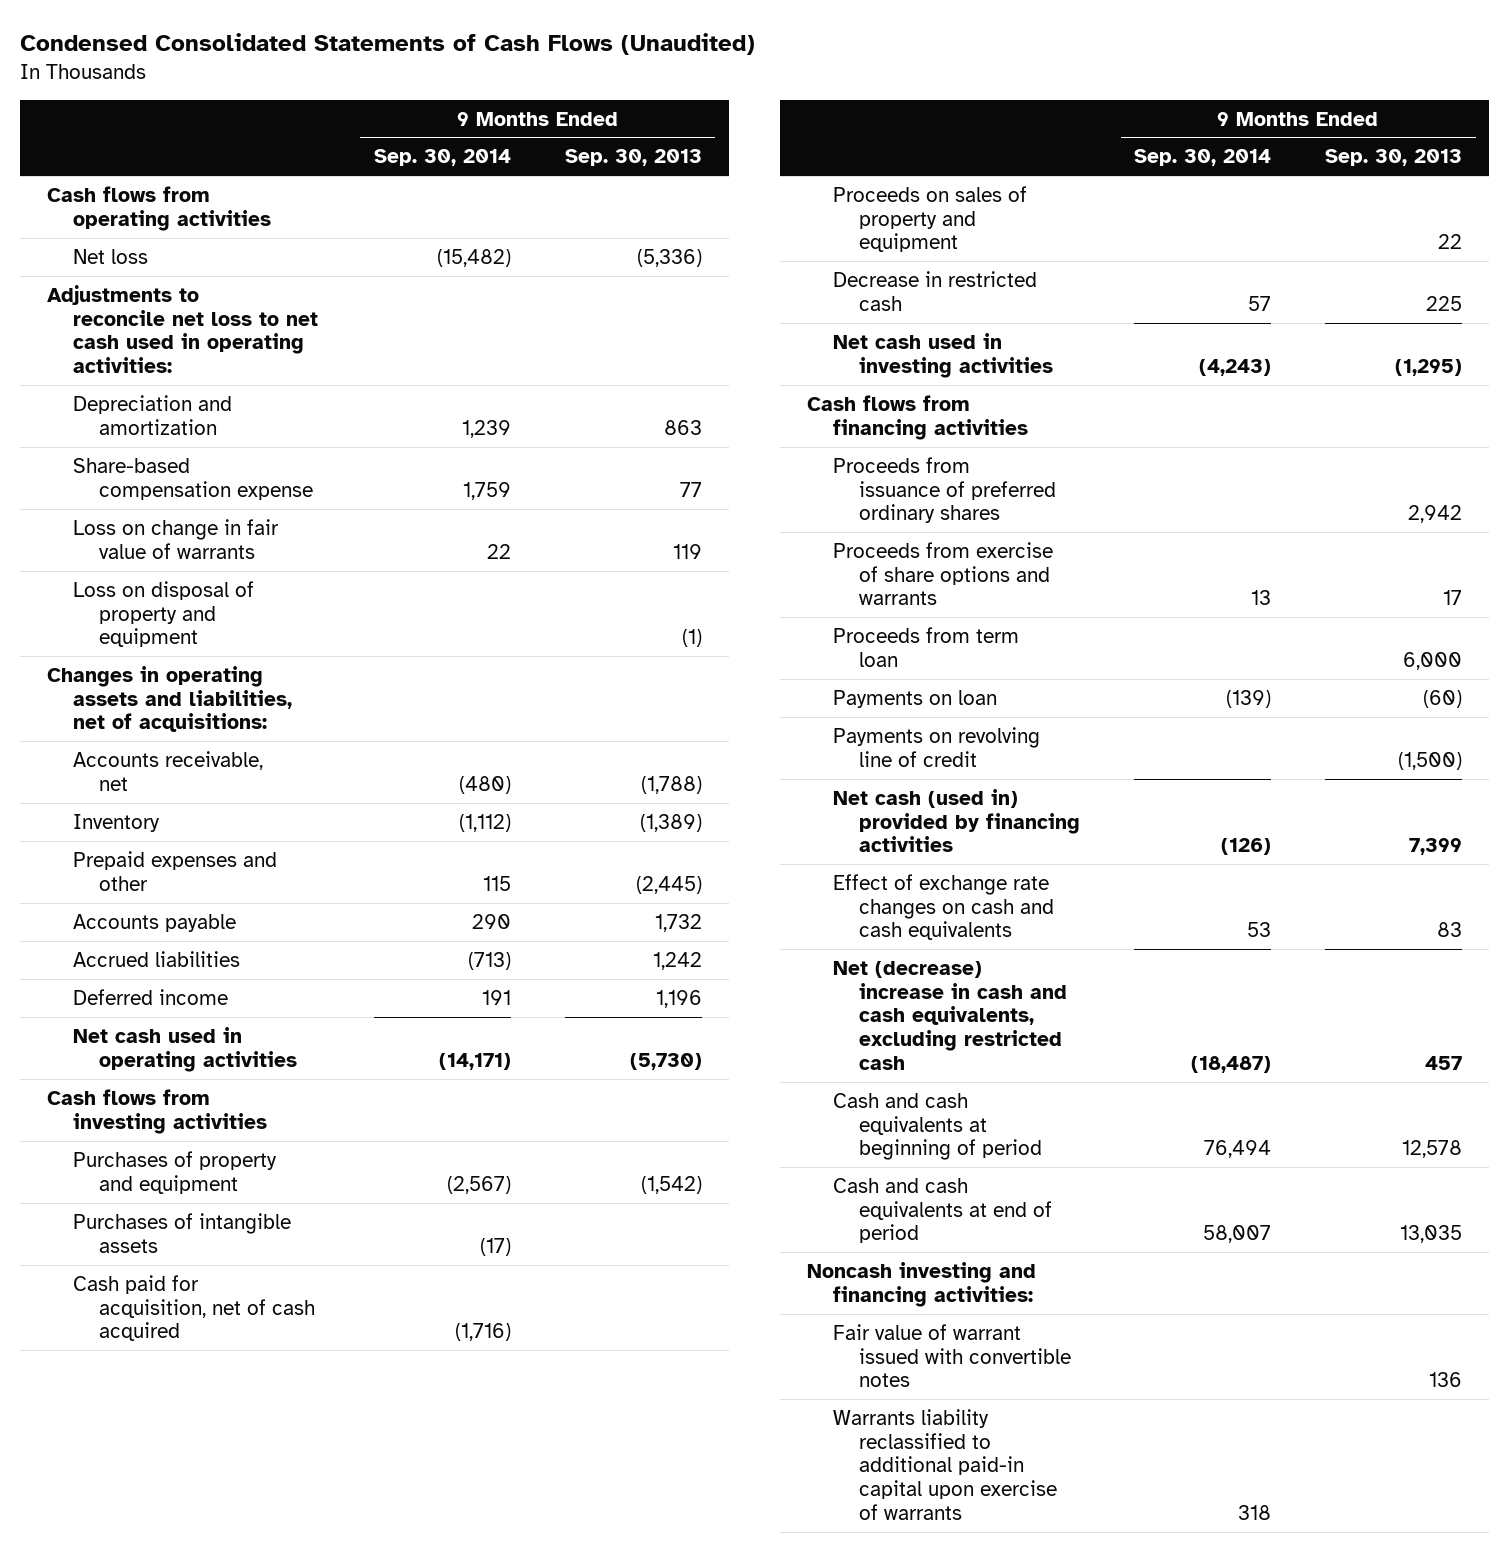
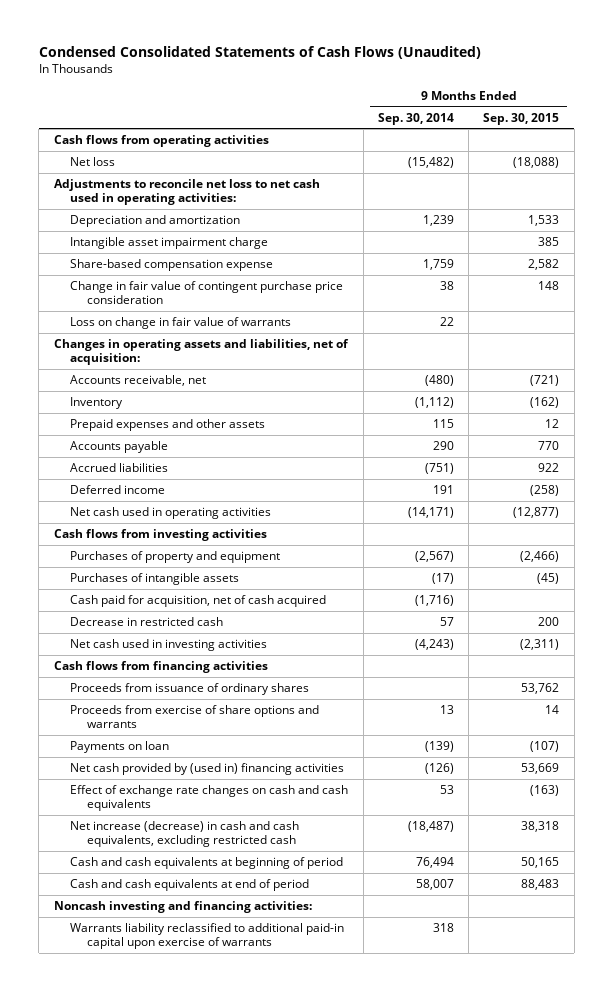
- | 9 Months Ended Sep. 30, 2014 | 9 Months Ended Sep. 30, 2013
+ | 9 Months Ended Sep. 30, 2014 | 9 Months Ended Sep. 30, 2015
+ Intangible asset impairment charge | | 385
+ Change in fair value of contingent purchase price consideration | 38 | 148
- Loss on disposal of property and equipment | | (1)
- Changes in operating assets and liabilities, net of acquisitions:
+ Changes in operating assets and liabilities, net of acquisition:
- Prepaid expenses and other | 115 | (2,445)
+ Prepaid expenses and other assets | 115 | 12
- Accrued liabilities | (713) | 1,242
+ Accrued liabilities | (751) | 922
- Proceeds on sales of property and equipment | | 22
- Proceeds from issuance of preferred ordinary shares | | 2,942
+ Proceeds from issuance of ordinary shares | | 53,762
- Proceeds from term loan | | 6,000
- Payments on revolving line of credit | | (1,500)
- Net cash (used in) provided by financing activities | (126) | 7,399
+ Net cash provided by (used in) financing activities | (126) | 53,669
- Net (decrease) increase in cash and cash equivalents, excluding restricted cash | (18,487) | 457
+ Net increase (decrease) in cash and cash equivalents, excluding restricted cash | (18,487) | 38,318
- Fair value of warrant issued with convertible notes | | 136

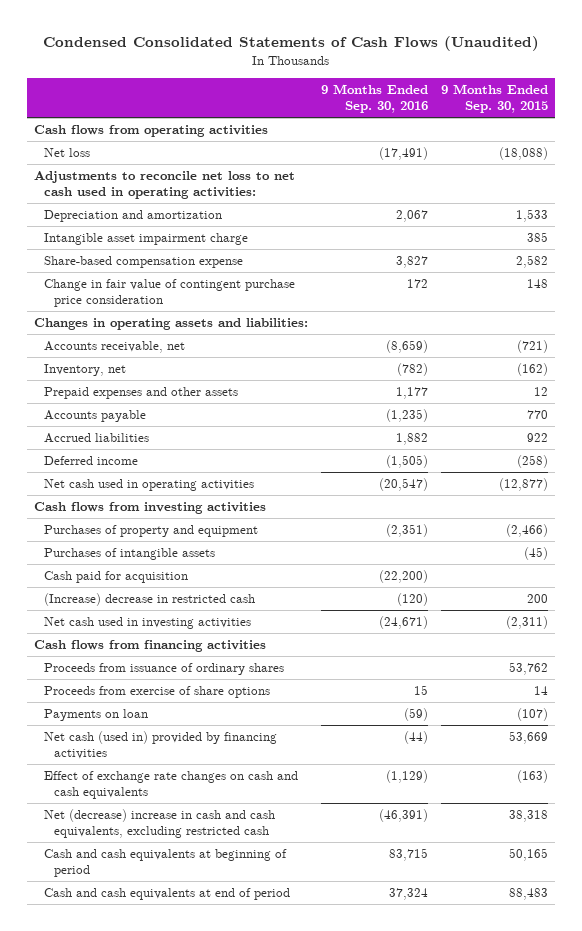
- | 9 Months Ended Sep. 30, 2014 | 9 Months Ended Sep. 30, 2015
+ | 9 Months Ended Sep. 30, 2016 | 9 Months Ended Sep. 30, 2015
- Loss on change in fair value of warrants | 22 |
- Changes in operating assets and liabilities, net of acquisition:
+ Changes in operating assets and liabilities:
- Inventory | (1,112) | (162)
+ Inventory, net | (782) | (162)
- Cash paid for acquisition, net of cash acquired | (1,716) |
- Decrease in restricted cash | 57 | 200
+ Cash paid for acquisition | (22,200) |
+ (Increase) decrease in restricted cash | (120) | 200
- Proceeds from exercise of share options and warrants | 13 | 14
+ Proceeds from exercise of share options | 15 | 14
- Net cash provided by (used in) financing activities | (126) | 53,669
+ Net cash (used in) provided by financing activities | (44) | 53,669
- Net increase (decrease) in cash and cash equivalents, excluding restricted cash | (18,487) | 38,318
+ Net (decrease) increase in cash and cash equivalents, excluding restricted cash | (46,391) | 38,318
- Noncash investing and financing activities:
- Warrants liability reclassified to additional paid-in capital upon exercise of warrants | 318 |

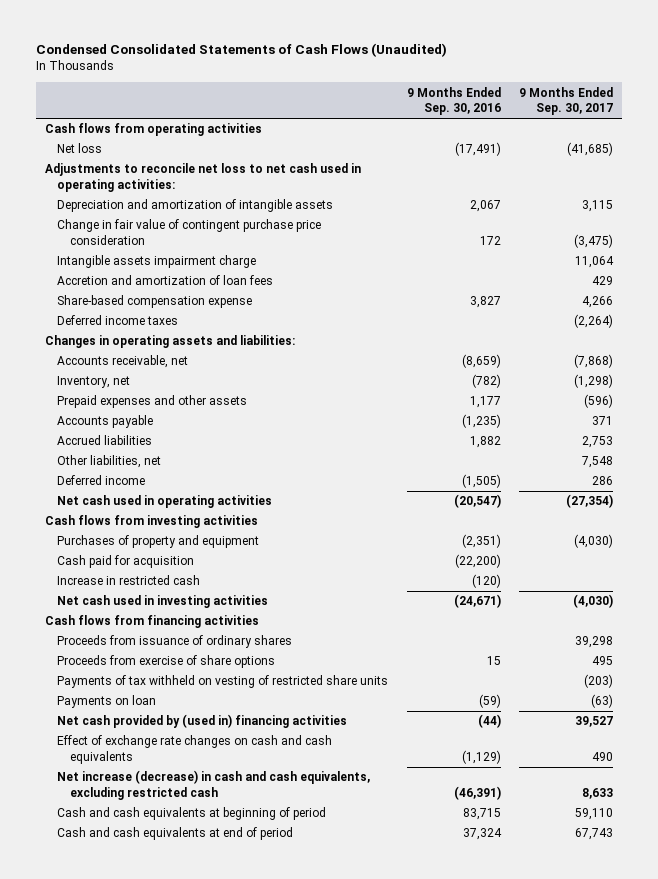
- | 9 Months Ended Sep. 30, 2016 | 9 Months Ended Sep. 30, 2015
+ | 9 Months Ended Sep. 30, 2016 | 9 Months Ended Sep. 30, 2017
- Depreciation and amortization | 2,067 | 1,533
- Intangible asset impairment charge | | 385
+ Depreciation and amortization of intangible assets | 2,067 | 3,115
+ Intangible assets impairment charge | | 11,064
+ Accretion and amortization of loan fees | | 429
moved down: Share-based compensation expense | 3,827 | 4,266
+ Deferred income taxes | | (2,264)
+ Other liabilities, net | | 7,548
- Purchases of intangible assets | | (45)
- (Increase) decrease in restricted cash | (120) | 200
+ Increase in restricted cash | (120) |
+ Payments of tax withheld on vesting of restricted share units | | (203)
- Net cash (used in) provided by financing activities | (44) | 53,669
+ Net cash provided by (used in) financing activities | (44) | 39,527
- Net (decrease) increase in cash and cash equivalents, excluding restricted cash | (46,391) | 38,318
+ Net increase (decrease) in cash and cash equivalents, excluding restricted cash | (46,391) | 8,633

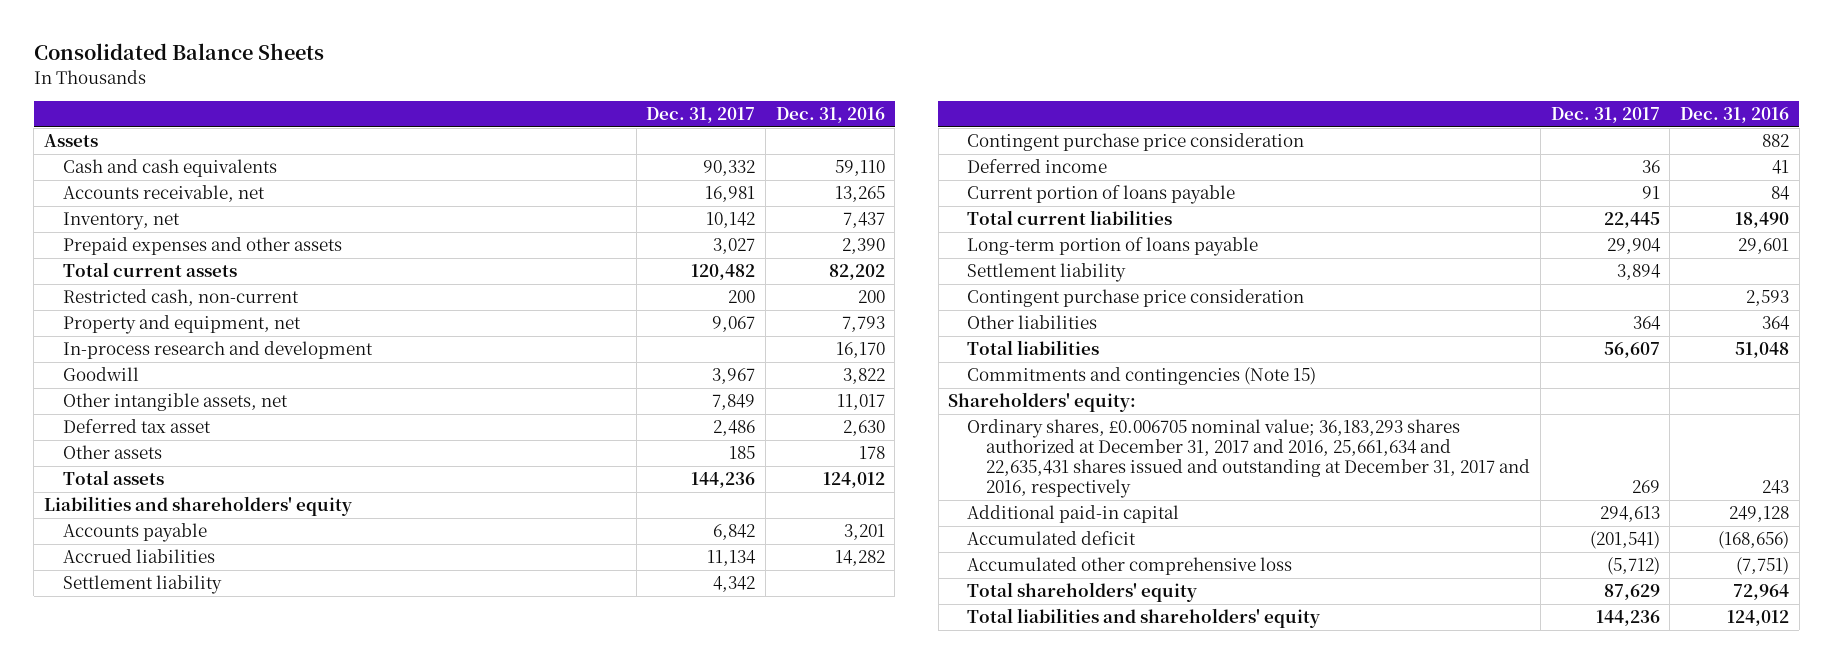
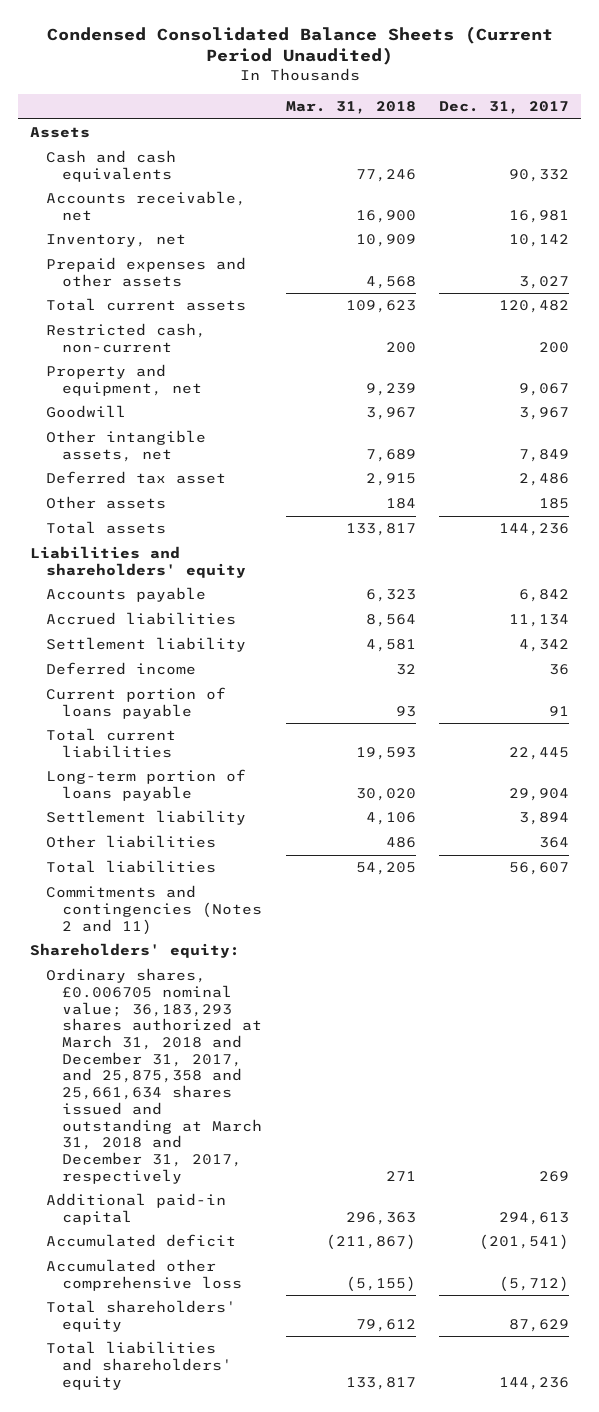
- Consolidated Balance Sheets
+ Condensed Consolidated Balance Sheets (Current Period Unaudited)
- | Dec. 31, 2017 | Dec. 31, 2016
+ | Mar. 31, 2018 | Dec. 31, 2017
- In-process research and development | | 16,170
- Contingent purchase price consideration | | 882
- Contingent purchase price consideration | | 2,593
- Commitments and contingencies (Note 15)
+ Commitments and contingencies (Notes 2 and 11)
- Ordinary shares, £0.006705 nominal value; 36,183,293 shares authorized at December 31, 2017 and 2016, 25,661,634 and 22,635,431 shares issued and outstanding at December 31, 2017 and 2016, respectively | 269 | 243
+ Ordinary shares, £0.006705 nominal value; 36,183,293 shares authorized at March 31, 2018 and December 31, 2017, and 25,875,358 and 25,661,634 shares issued and outstanding at March 31, 2018 and December 31, 2017, respectively | 271 | 269

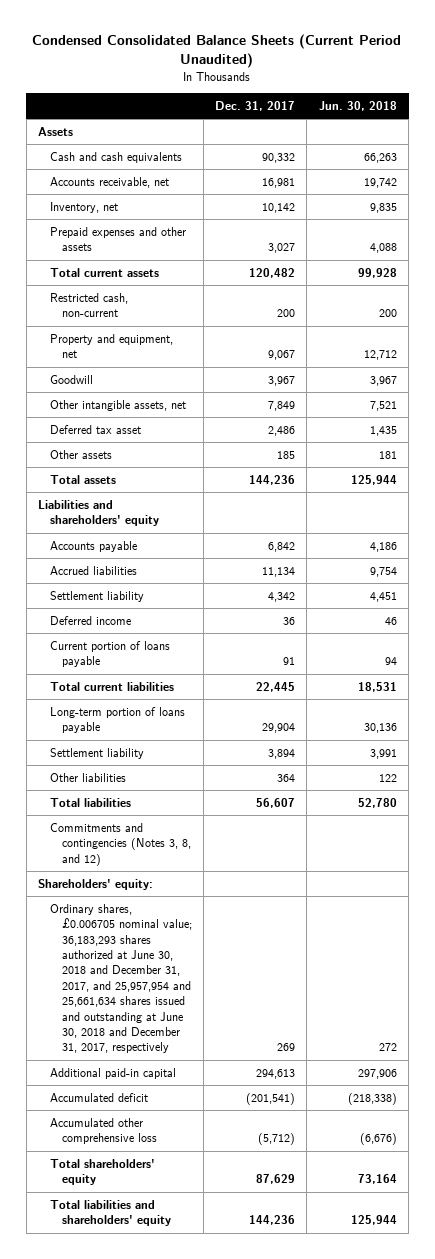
- | Mar. 31, 2018 | Dec. 31, 2017
+ | Dec. 31, 2017 | Jun. 30, 2018
- Commitments and contingencies (Notes 2 and 11)
+ Commitments and contingencies (Notes 3, 8, and 12)
- Ordinary shares, £0.006705 nominal value; 36,183,293 shares authorized at March 31, 2018 and December 31, 2017, and 25,875,358 and 25,661,634 shares issued and outstanding at March 31, 2018 and December 31, 2017, respectively | 271 | 269
+ Ordinary shares, £0.006705 nominal value; 36,183,293 shares authorized at June 30, 2018 and December 31, 2017, and 25,957,954 and 25,661,634 shares issued and outstanding at June 30, 2018 and December 31, 2017, respectively | 269 | 272

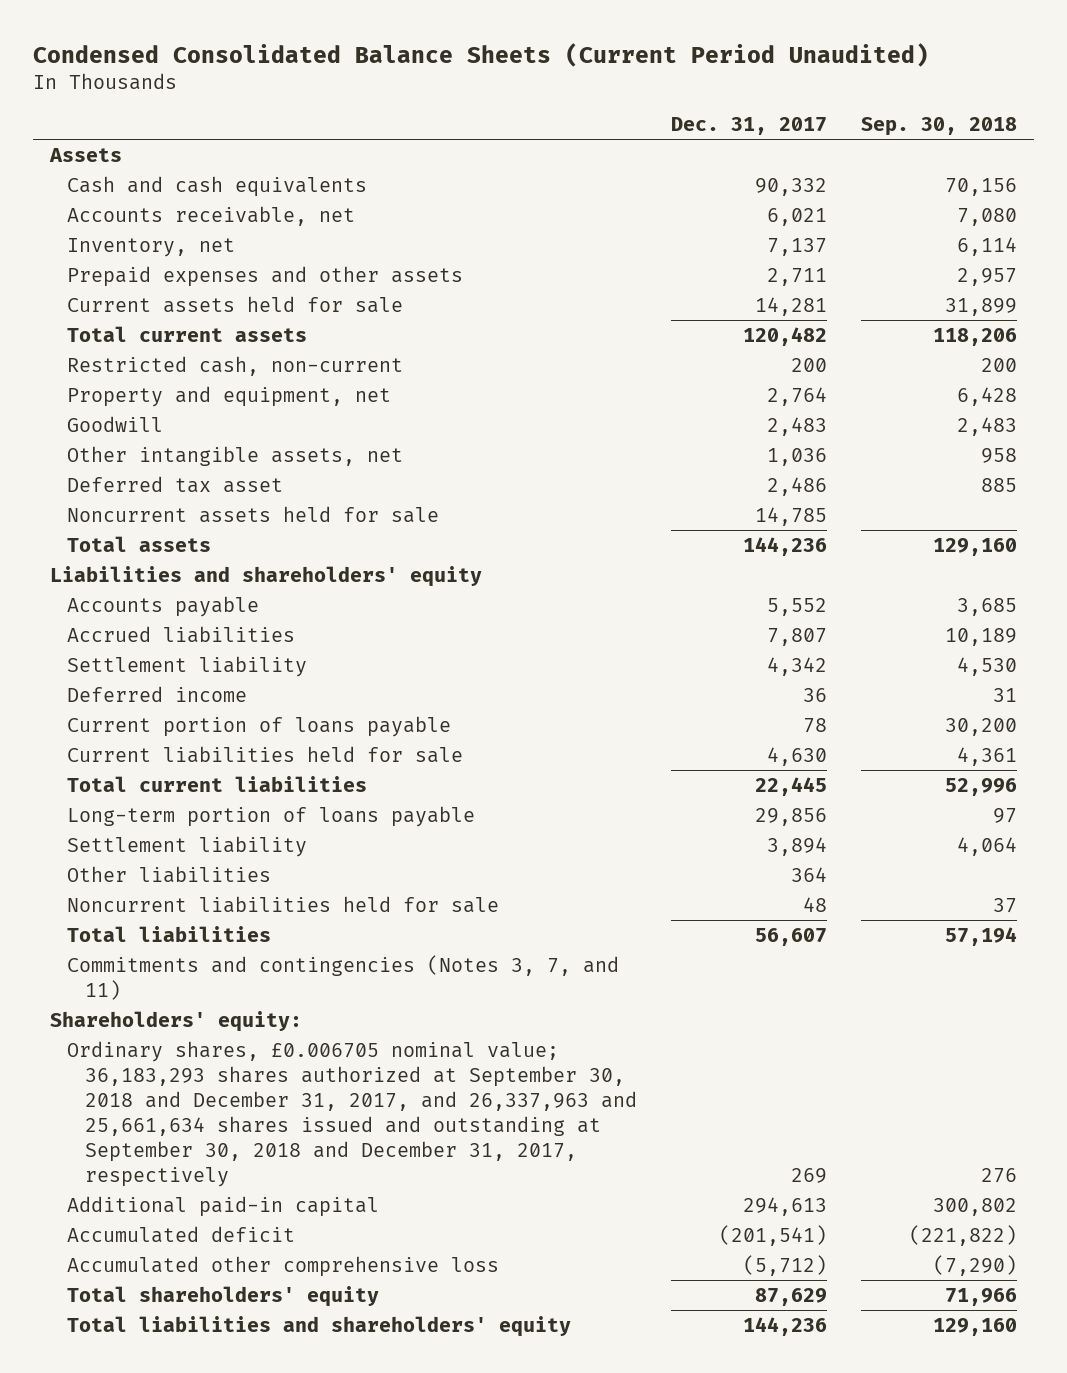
- | Dec. 31, 2017 | Jun. 30, 2018
+ | Dec. 31, 2017 | Sep. 30, 2018
- Accounts receivable, net | 16,981 | 19,742
- Inventory, net | 10,142 | 9,835
- Prepaid expenses and other assets | 3,027 | 4,088
+ Accounts receivable, net | 6,021 | 7,080
+ Inventory, net | 7,137 | 6,114
+ Prepaid expenses and other assets | 2,711 | 2,957
+ Current assets held for sale | 14,281 | 31,899
- Property and equipment, net | 9,067 | 12,712
- Goodwill | 3,967 | 3,967
- Other intangible assets, net | 7,849 | 7,521
+ Property and equipment, net | 2,764 | 6,428
+ Goodwill | 2,483 | 2,483
+ Other intangible assets, net | 1,036 | 958
- Other assets | 185 | 181
+ Noncurrent assets held for sale | 14,785 |
- Accounts payable | 6,842 | 4,186
- Accrued liabilities | 11,134 | 9,754
+ Accounts payable | 5,552 | 3,685
+ Accrued liabilities | 7,807 | 10,189
- Current portion of loans payable | 91 | 94
+ Current portion of loans payable | 78 | 30,200
+ Current liabilities held for sale | 4,630 | 4,361
- Long-term portion of loans payable | 29,904 | 30,136
+ Long-term portion of loans payable | 29,856 | 97
+ Noncurrent liabilities held for sale | 48 | 37
- Commitments and contingencies (Notes 3, 8, and 12)
+ Commitments and contingencies (Notes 3, 7, and 11)
- Ordinary shares, £0.006705 nominal value; 36,183,293 shares authorized at June 30, 2018 and December 31, 2017, and 25,957,954 and 25,661,634 shares issued and outstanding at June 30, 2018 and December 31, 2017, respectively | 269 | 272
+ Ordinary shares, £0.006705 nominal value; 36,183,293 shares authorized at September 30, 2018 and December 31, 2017, and 26,337,963 and 25,661,634 shares issued and outstanding at September 30, 2018 and December 31, 2017, respectively | 269 | 276

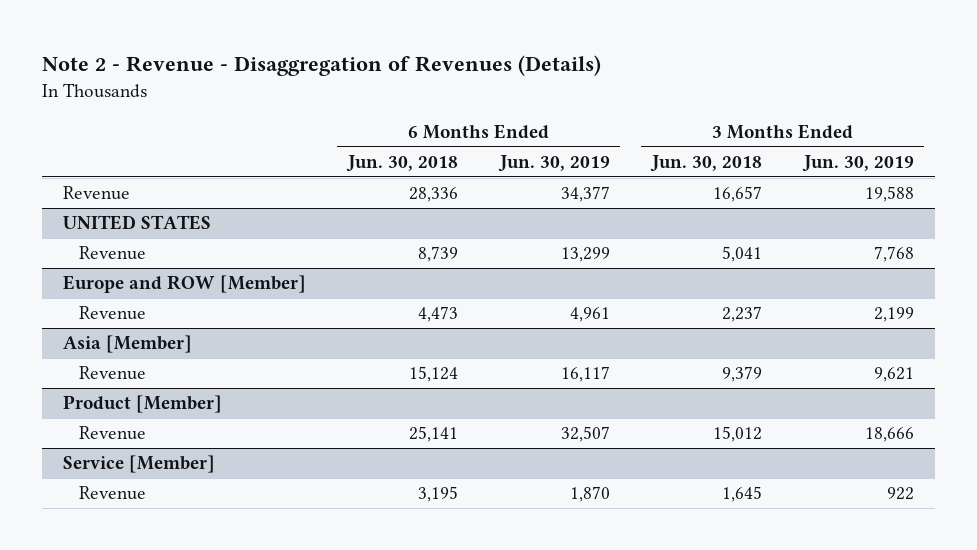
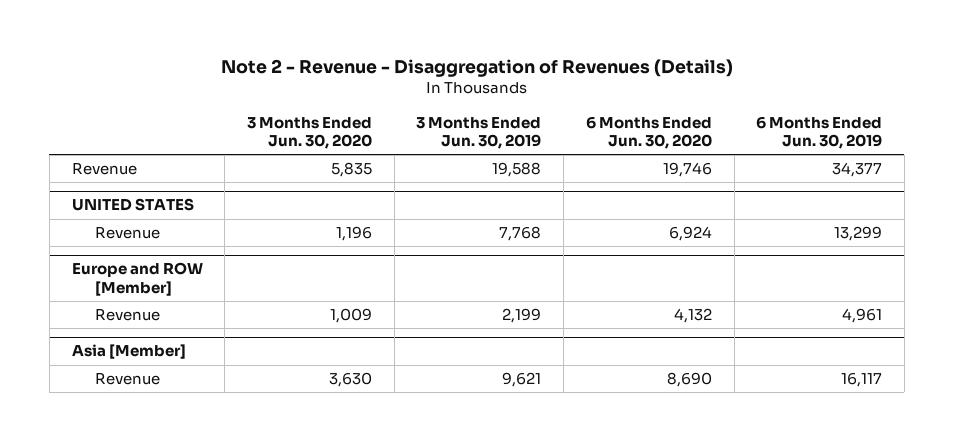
- | 6 Months Ended Jun. 30, 2018 | 6 Months Ended Jun. 30, 2019 | 3 Months Ended Jun. 30, 2018 | 3 Months Ended Jun. 30, 2019
+ | 3 Months Ended Jun. 30, 2020 | 3 Months Ended Jun. 30, 2019 | 6 Months Ended Jun. 30, 2020 | 6 Months Ended Jun. 30, 2019
- Product [Member]
- Revenue | 25,141 | 32,507 | 15,012 | 18,666
- Service [Member]
- Revenue | 3,195 | 1,870 | 1,645 | 922

